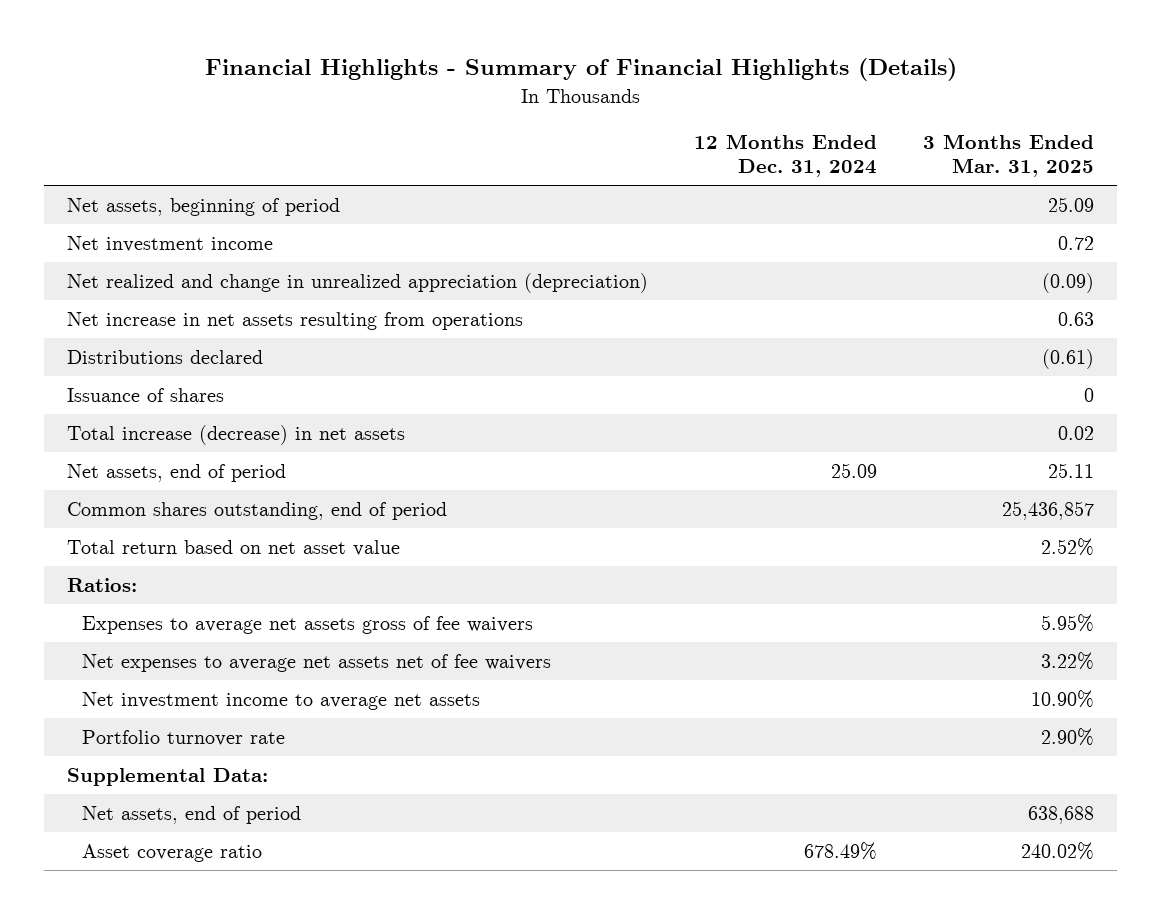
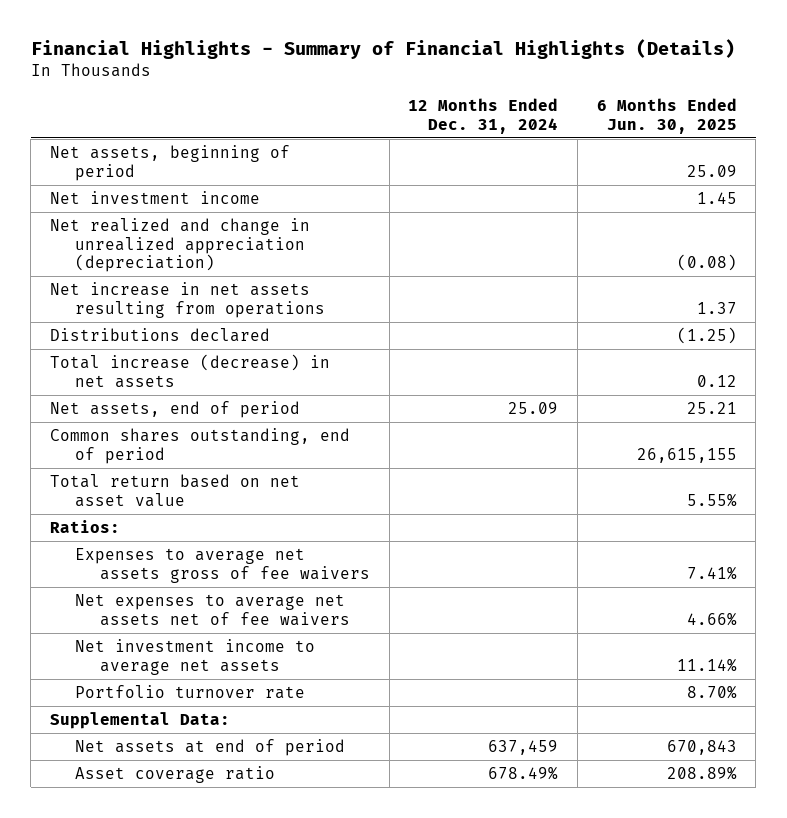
- | 12 Months Ended Dec. 31, 2024 | 3 Months Ended Mar. 31, 2025
+ | 12 Months Ended Dec. 31, 2024 | 6 Months Ended Jun. 30, 2025
- Issuance of shares | | 0
- Net assets, end of period | | 638,688
+ Net assets at end of period | 637,459 | 670,843

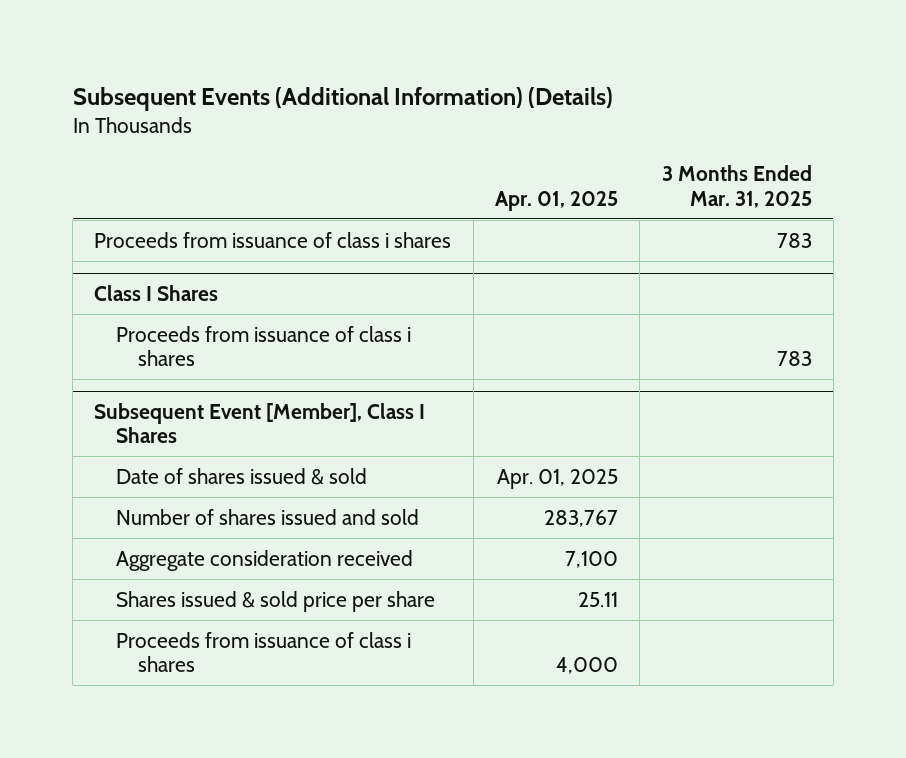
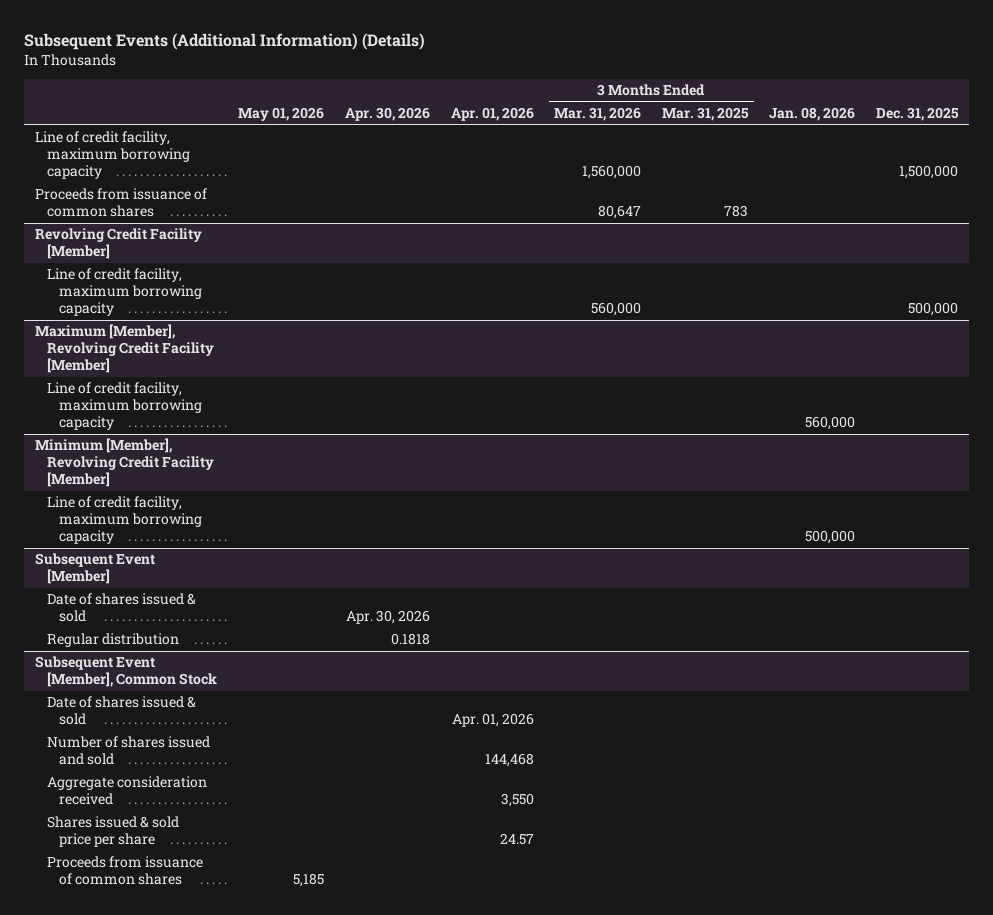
- | Apr. 01, 2025 | 3 Months Ended Mar. 31, 2025
+ | May 01, 2026 | Apr. 30, 2026 | Apr. 01, 2026 | 3 Months Ended Mar. 31, 2026 | 3 Months Ended Mar. 31, 2025 | Jan. 08, 2026 | Dec. 31, 2025
- Proceeds from issuance of class i shares | | 783
- Class I Shares
- Proceeds from issuance of class i shares | | 783
- Subsequent Event [Member], Class I Shares
+ Line of credit facility, maximum borrowing capacity | | | | 1,560,000 | | | 1,500,000
+ Proceeds from issuance of common shares | | | | 80,647 | 783 | |
+ Revolving Credit Facility [Member]
+ Line of credit facility, maximum borrowing capacity | | | | 560,000 | | | 500,000
+ Maximum [Member], Revolving Credit Facility [Member]
+ Line of credit facility, maximum borrowing capacity | | | | | | 560,000 |
+ Minimum [Member], Revolving Credit Facility [Member]
+ Line of credit facility, maximum borrowing capacity | | | | | | 500,000 |
+ Subsequent Event [Member]
- Number of shares issued and sold | 283,767 |
- Aggregate consideration received | 7,100 |
- Shares issued & sold price per share | 25.11 |
- Proceeds from issuance of class i shares | 4,000 |
+ Regular distribution | | 0.1818 | | | | |
+ Subsequent Event [Member], Common Stock
+ Date of shares issued & sold | | | Apr. 01, 2026 | | | |
+ Number of shares issued and sold | | | 144,468 | | | |
+ Aggregate consideration received | | | 3,550 | | | |
+ Shares issued & sold price per share | | | 24.57 | | | |
+ Proceeds from issuance of common shares | 5,185 | | | | | |

